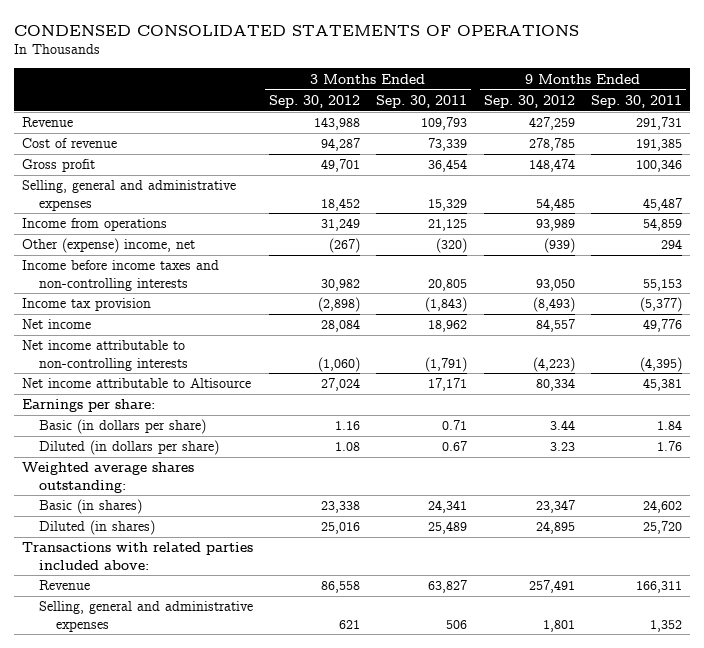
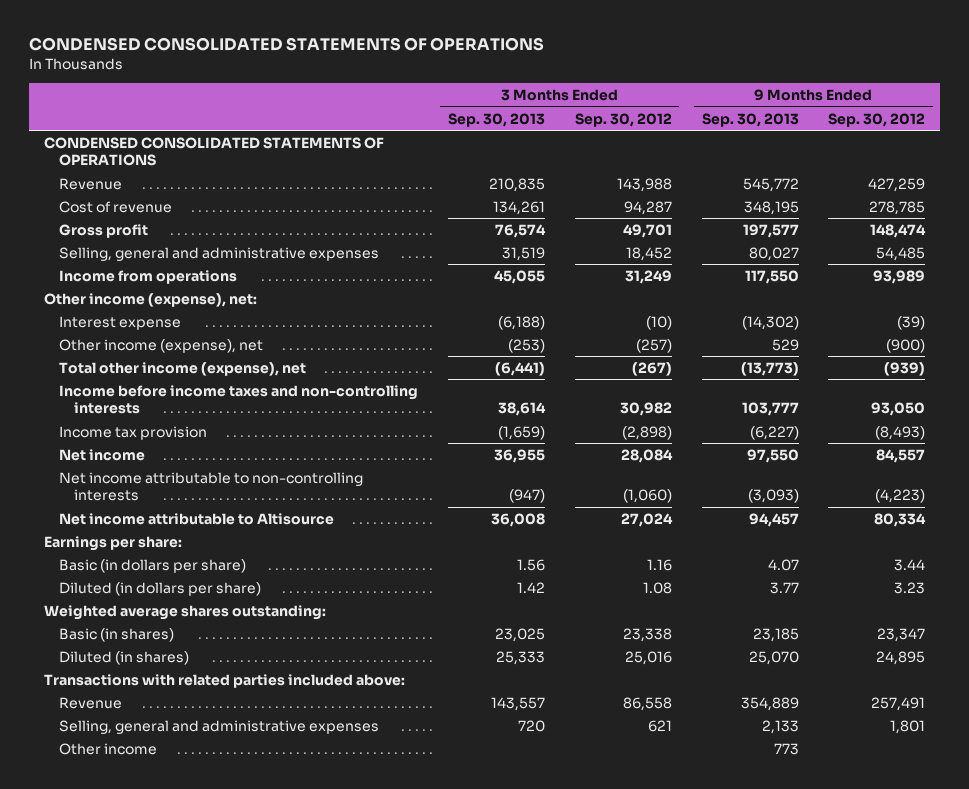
- | 3 Months Ended Sep. 30, 2012 | 3 Months Ended Sep. 30, 2011 | 9 Months Ended Sep. 30, 2012 | 9 Months Ended Sep. 30, 2011
+ | 3 Months Ended Sep. 30, 2013 | 3 Months Ended Sep. 30, 2012 | 9 Months Ended Sep. 30, 2013 | 9 Months Ended Sep. 30, 2012
+ CONDENSED CONSOLIDATED STATEMENTS OF OPERATIONS
- Other (expense) income, net | (267) | (320) | (939) | 294
+ Other income (expense), net:
+ Interest expense | (6,188) | (10) | (14,302) | (39)
+ Other income (expense), net | (253) | (257) | 529 | (900)
+ Total other income (expense), net | (6,441) | (267) | (13,773) | (939)
+ Other income | | | 773 |

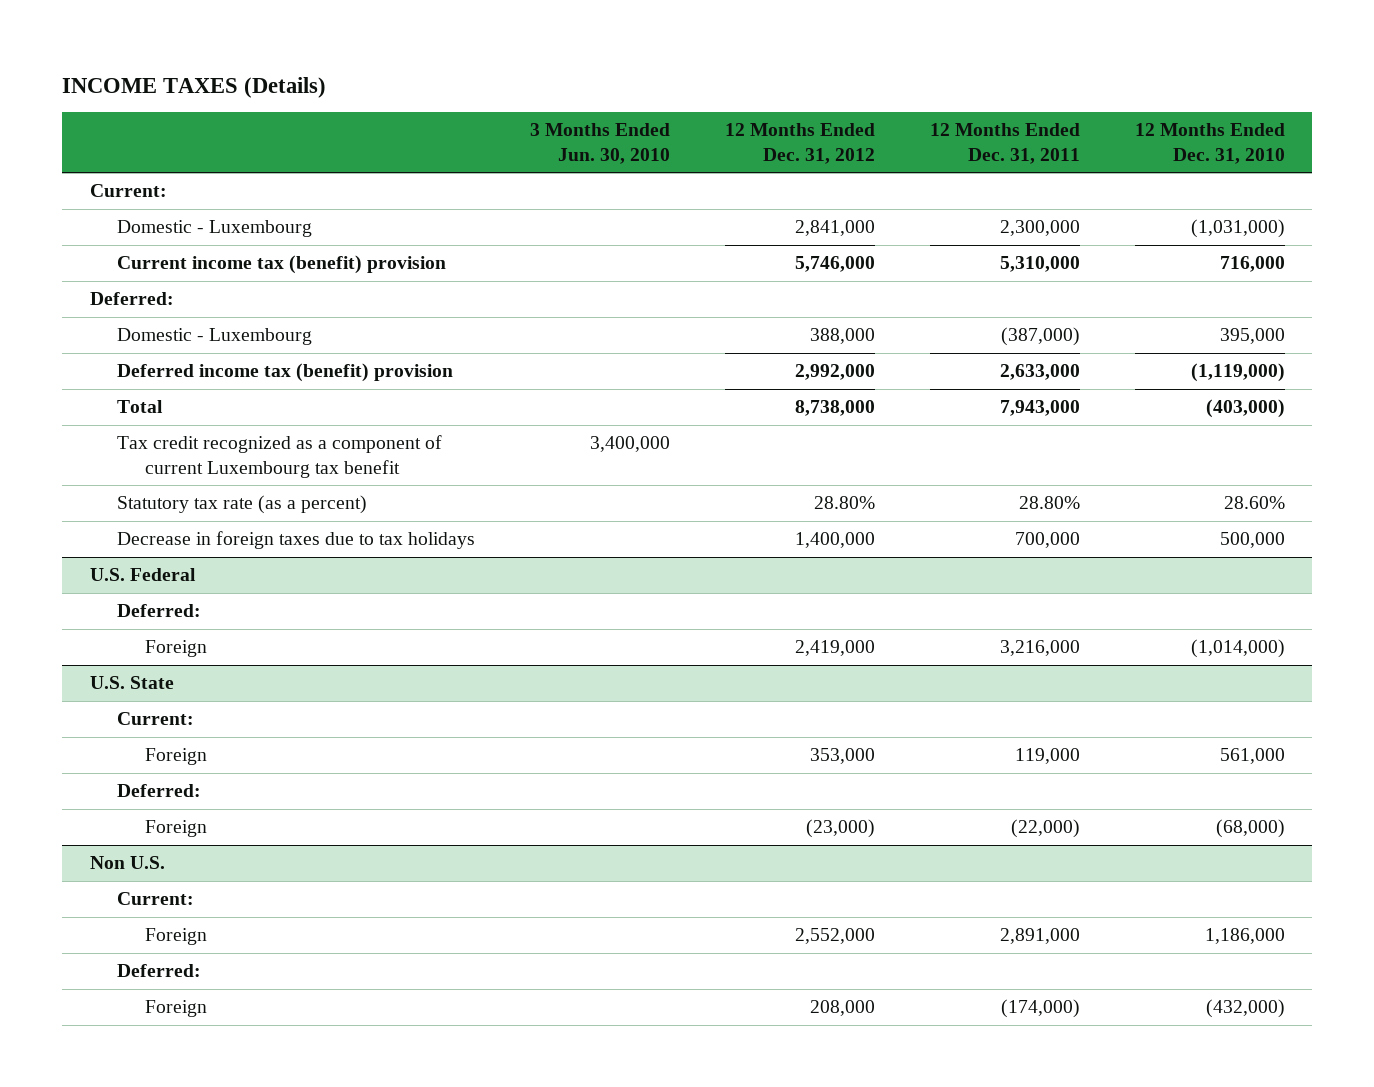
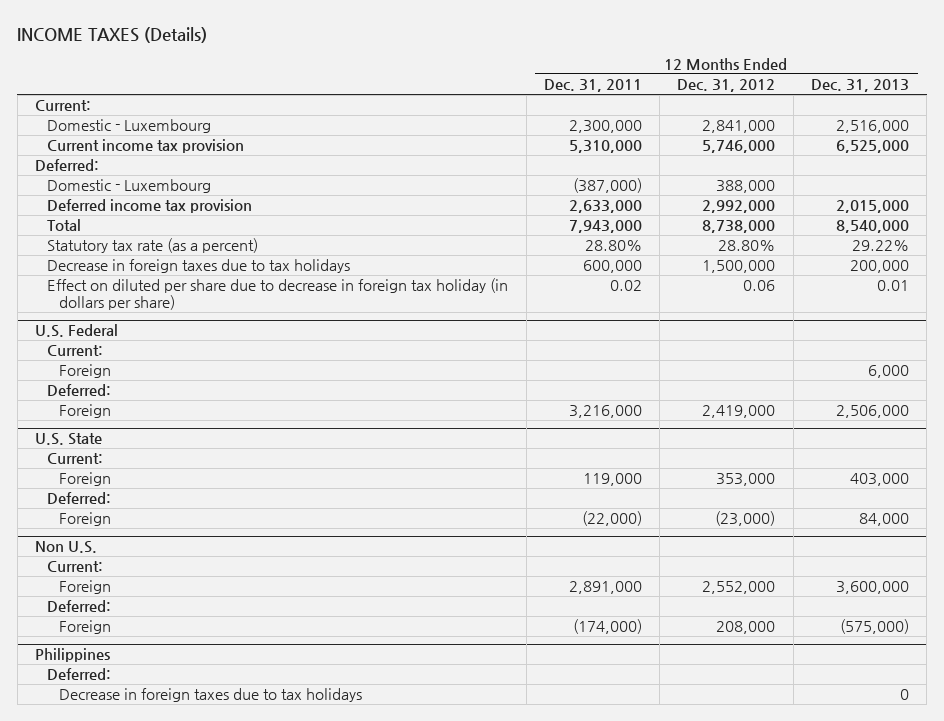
- | 3 Months Ended Jun. 30, 2010 | 12 Months Ended Dec. 31, 2012 | 12 Months Ended Dec. 31, 2011 | 12 Months Ended Dec. 31, 2010
+ | 12 Months Ended Dec. 31, 2011 | 12 Months Ended Dec. 31, 2012 | 12 Months Ended Dec. 31, 2013
- Current income tax (benefit) provision | | 5,746,000 | 5,310,000 | 716,000
+ Current income tax provision | 5,310,000 | 5,746,000 | 6,525,000
- Deferred income tax (benefit) provision | | 2,992,000 | 2,633,000 | (1,119,000)
+ Deferred income tax provision | 2,633,000 | 2,992,000 | 2,015,000
- Tax credit recognized as a component of current Luxembourg tax benefit | 3,400,000 | | |
- Decrease in foreign taxes due to tax holidays | | 1,400,000 | 700,000 | 500,000
+ Decrease in foreign taxes due to tax holidays | 600,000 | 1,500,000 | 200,000
+ Effect on diluted per share due to decrease in foreign tax holiday (in dollars per share) | 0.02 | 0.06 | 0.01
@ U.S. Federal
+ Current:
+ Foreign | | | 6,000
+ Philippines
+ Deferred:
+ Decrease in foreign taxes due to tax holidays | | | 0

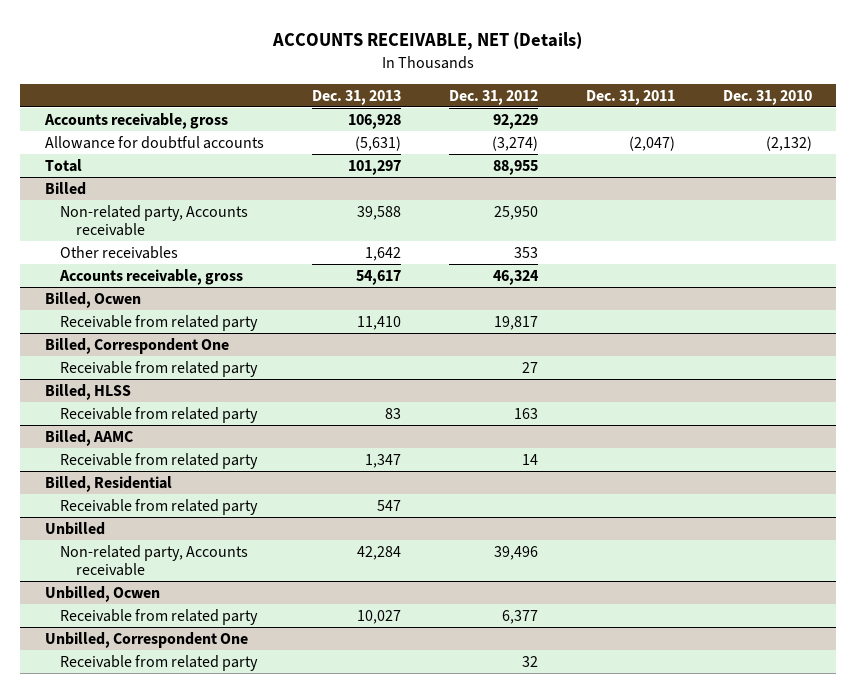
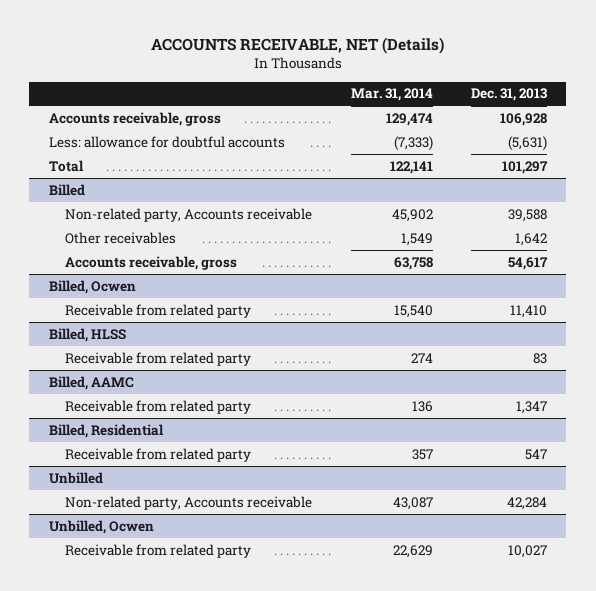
- | Dec. 31, 2013 | Dec. 31, 2012 | Dec. 31, 2011 | Dec. 31, 2010
+ | Mar. 31, 2014 | Dec. 31, 2013
- Allowance for doubtful accounts | (5,631) | (3,274) | (2,047) | (2,132)
+ Less: allowance for doubtful accounts | (7,333) | (5,631)
- Billed, Correspondent One
- Receivable from related party | | 27 | |
- Unbilled, Correspondent One
- Receivable from related party | | 32 | |

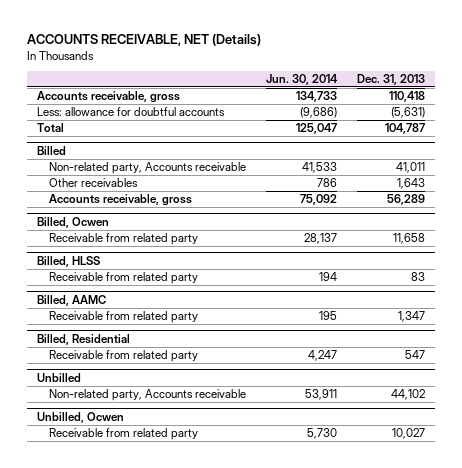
- | Mar. 31, 2014 | Dec. 31, 2013
+ | Jun. 30, 2014 | Dec. 31, 2013
- Accounts receivable, gross | 129,474 | 106,928
+ Accounts receivable, gross | 134,733 | 110,418
- Total | 122,141 | 101,297
+ Total | 125,047 | 104,787
@ Billed
- Non-related party, Accounts receivable | 45,902 | 39,588
- Other receivables | 1,549 | 1,642
- Accounts receivable, gross | 63,758 | 54,617
+ Non-related party, Accounts receivable | 41,533 | 41,011
+ Other receivables | 786 | 1,643
+ Accounts receivable, gross | 75,092 | 56,289
@ Billed, Ocwen
- Receivable from related party | 15,540 | 11,410
+ Receivable from related party | 28,137 | 11,658
@ Unbilled
- Non-related party, Accounts receivable | 43,087 | 42,284
+ Non-related party, Accounts receivable | 53,911 | 44,102

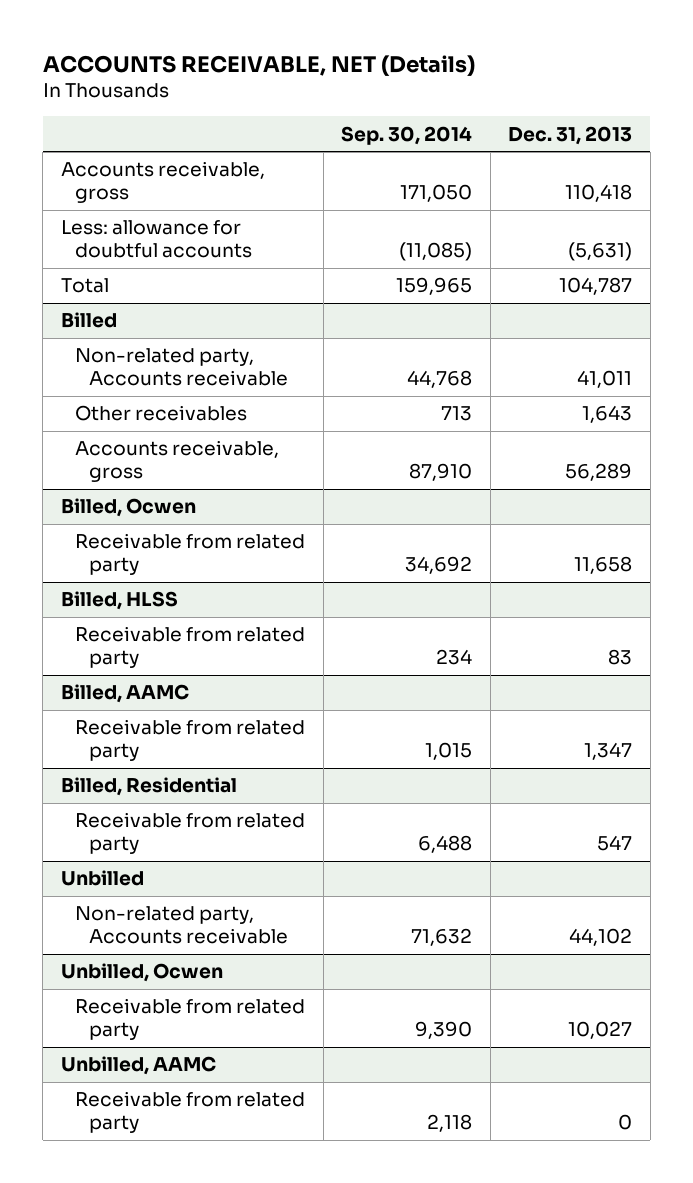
- | Jun. 30, 2014 | Dec. 31, 2013
+ | Sep. 30, 2014 | Dec. 31, 2013
+ Unbilled, AAMC
+ Receivable from related party | 2,118 | 0

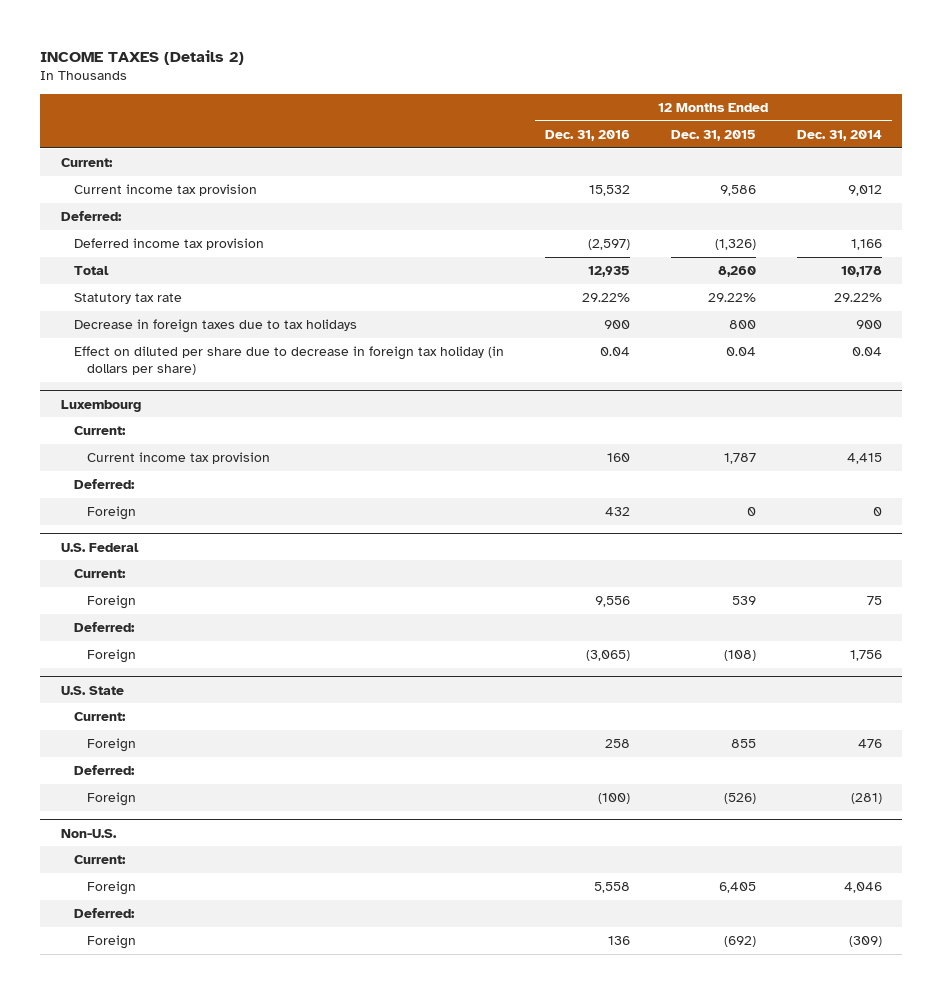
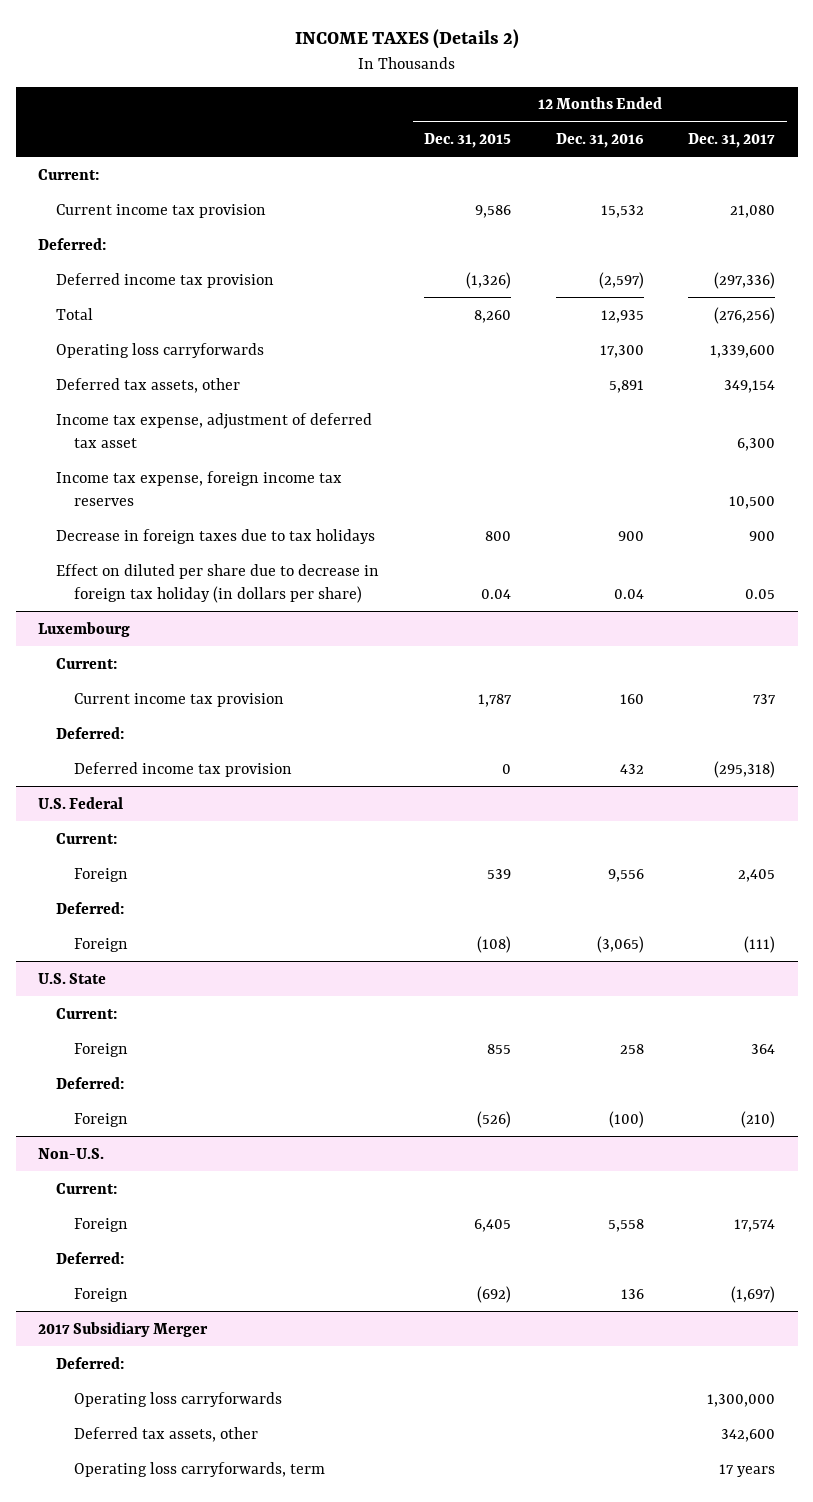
- | 12 Months Ended Dec. 31, 2016 | 12 Months Ended Dec. 31, 2015 | 12 Months Ended Dec. 31, 2014
+ | 12 Months Ended Dec. 31, 2015 | 12 Months Ended Dec. 31, 2016 | 12 Months Ended Dec. 31, 2017
- Statutory tax rate | 29.22% | 29.22% | 29.22%
+ Operating loss carryforwards | | 17,300 | 1,339,600
+ Deferred tax assets, other | | 5,891 | 349,154
+ Income tax expense, adjustment of deferred tax asset | | | 6,300
+ Income tax expense, foreign income tax reserves | | | 10,500
@ Luxembourg
- Foreign | 432 | 0 | 0
+ Deferred income tax provision | 0 | 432 | (295,318)
+ 2017 Subsidiary Merger
+ Deferred:
+ Operating loss carryforwards | | | 1,300,000
+ Deferred tax assets, other | | | 342,600
+ Operating loss carryforwards, term | | | 17 years

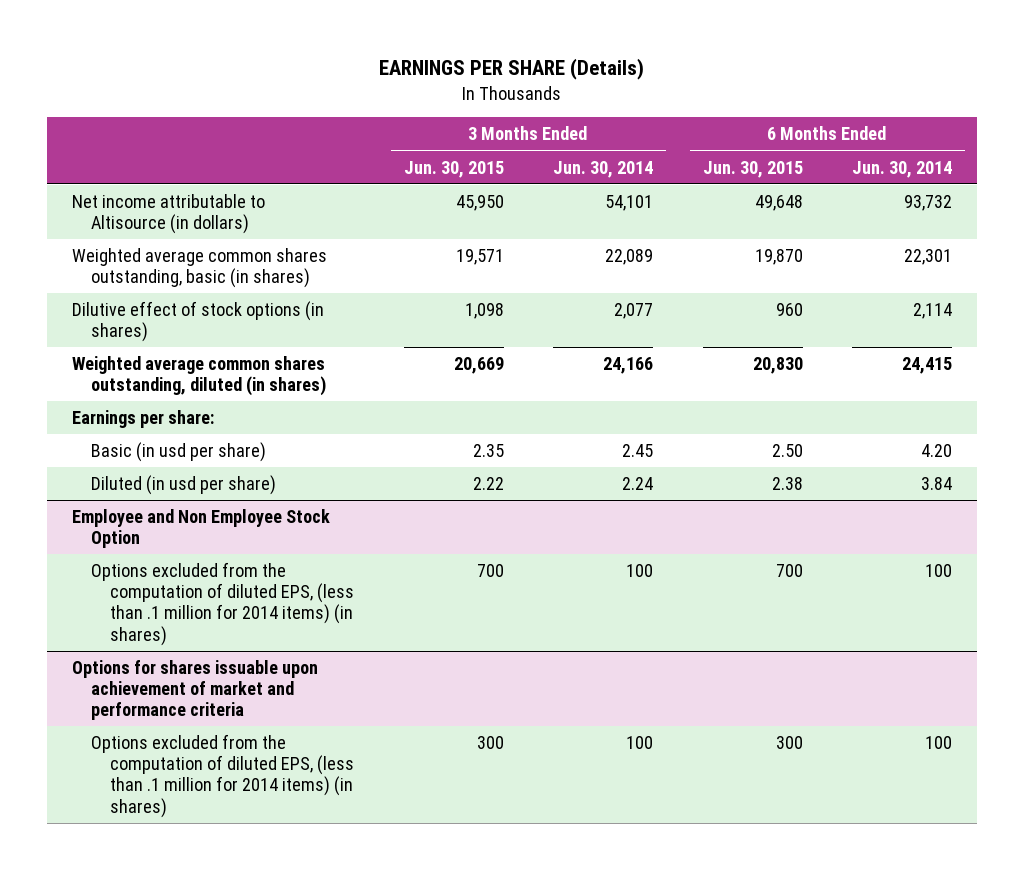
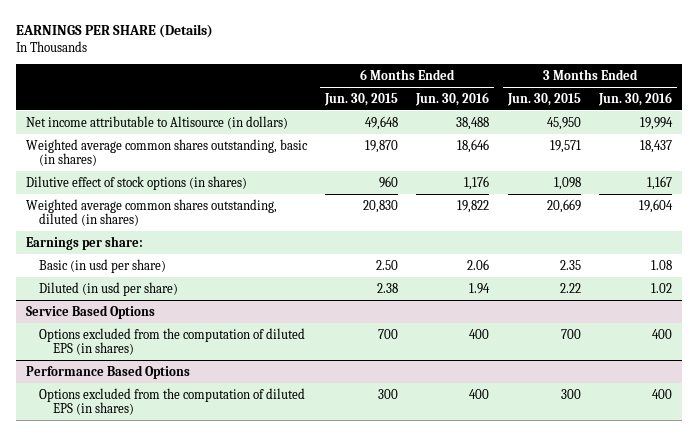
- | 3 Months Ended Jun. 30, 2015 | 3 Months Ended Jun. 30, 2014 | 6 Months Ended Jun. 30, 2015 | 6 Months Ended Jun. 30, 2014
+ | 6 Months Ended Jun. 30, 2015 | 6 Months Ended Jun. 30, 2016 | 3 Months Ended Jun. 30, 2015 | 3 Months Ended Jun. 30, 2016
- Employee and Non Employee Stock Option
- Options excluded from the computation of diluted EPS, (less than .1 million for 2014 items) (in shares) | 700 | 100 | 700 | 100
- Options for shares issuable upon achievement of market and performance criteria
- Options excluded from the computation of diluted EPS, (less than .1 million for 2014 items) (in shares) | 300 | 100 | 300 | 100
+ Service Based Options
+ Options excluded from the computation of diluted EPS (in shares) | 700 | 400 | 700 | 400
+ Performance Based Options
+ Options excluded from the computation of diluted EPS (in shares) | 300 | 400 | 300 | 400

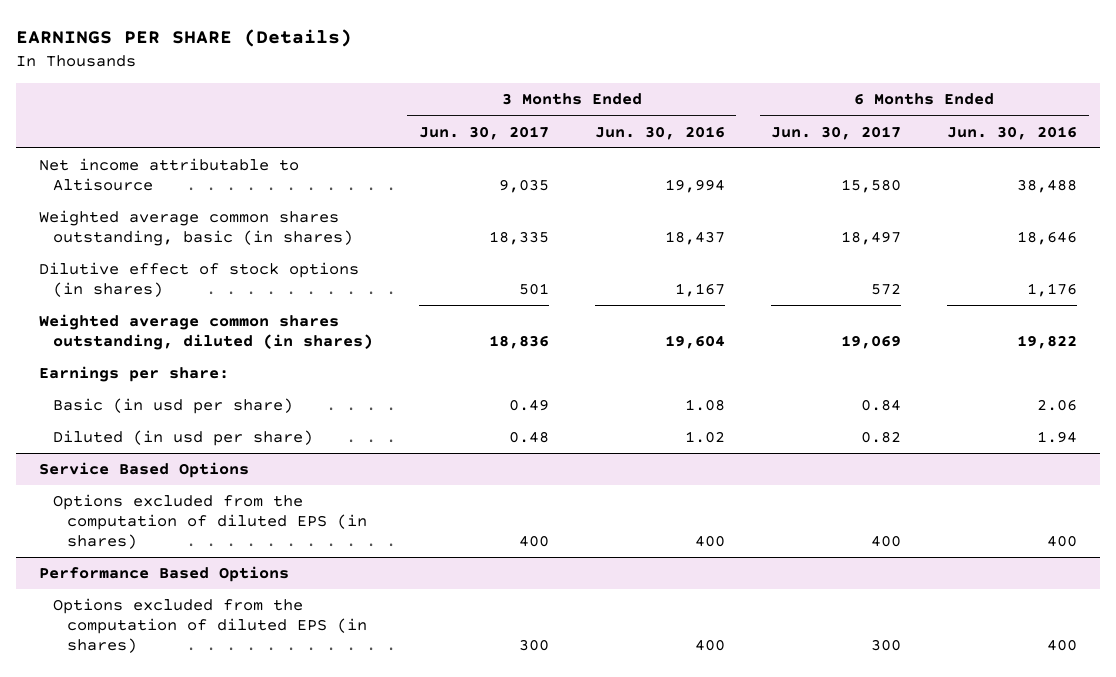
- | 6 Months Ended Jun. 30, 2015 | 6 Months Ended Jun. 30, 2016 | 3 Months Ended Jun. 30, 2015 | 3 Months Ended Jun. 30, 2016
+ | 3 Months Ended Jun. 30, 2017 | 3 Months Ended Jun. 30, 2016 | 6 Months Ended Jun. 30, 2017 | 6 Months Ended Jun. 30, 2016
- Net income attributable to Altisource (in dollars) | 49,648 | 38,488 | 45,950 | 19,994
+ Net income attributable to Altisource | 9,035 | 19,994 | 15,580 | 38,488

